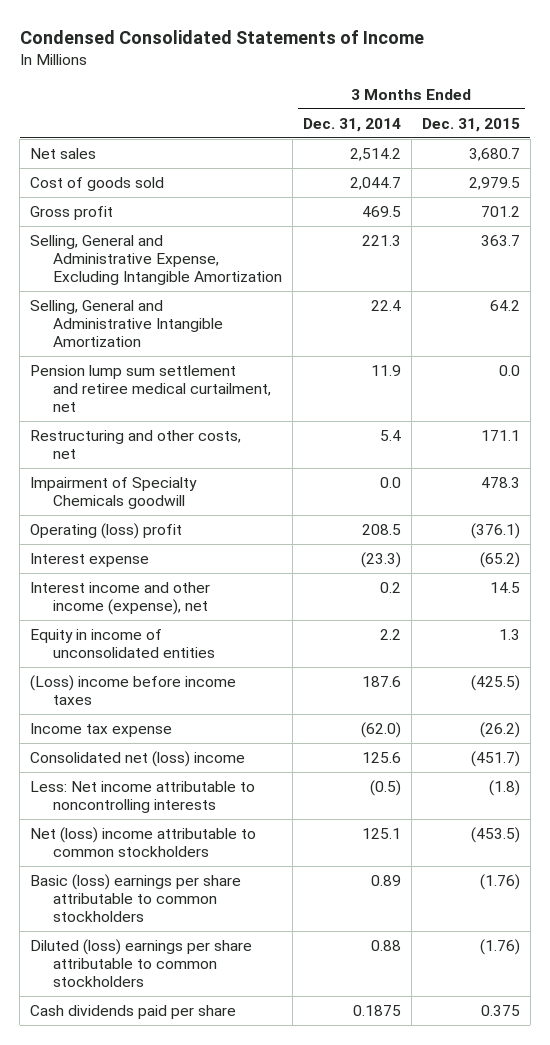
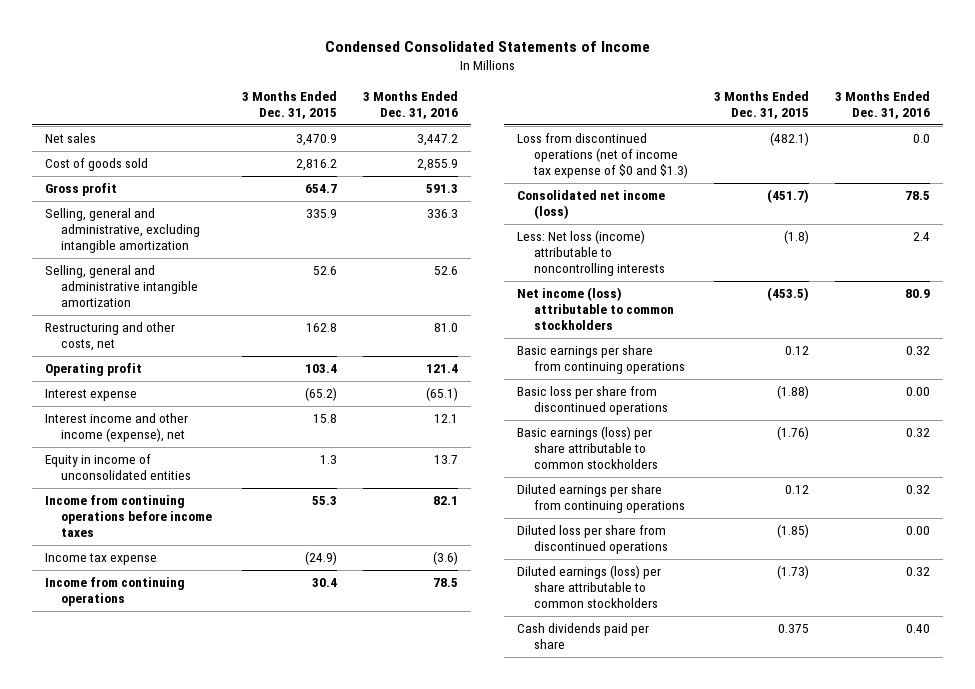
- | 3 Months Ended Dec. 31, 2014 | 3 Months Ended Dec. 31, 2015
+ | 3 Months Ended Dec. 31, 2015 | 3 Months Ended Dec. 31, 2016
- Net sales | 2,514.2 | 3,680.7
- Cost of goods sold | 2,044.7 | 2,979.5
- Gross profit | 469.5 | 701.2
- Selling, General and Administrative Expense, Excluding Intangible Amortization | 221.3 | 363.7
- Selling, General and Administrative Intangible Amortization | 22.4 | 64.2
- Pension lump sum settlement and retiree medical curtailment, net | 11.9 | 0.0
- Restructuring and other costs, net | 5.4 | 171.1
- Impairment of Specialty Chemicals goodwill | 0.0 | 478.3
- Operating (loss) profit | 208.5 | (376.1)
+ Net sales | 3,470.9 | 3,447.2
+ Cost of goods sold | 2,816.2 | 2,855.9
+ Gross profit | 654.7 | 591.3
+ Selling, general and administrative, excluding intangible amortization | 335.9 | 336.3
+ Selling, general and administrative intangible amortization | 52.6 | 52.6
+ Restructuring and other costs, net | 162.8 | 81.0
+ Operating profit | 103.4 | 121.4
- Interest income and other income (expense), net | 0.2 | 14.5
+ Interest income and other income (expense), net | 15.8 | 12.1
- (Loss) income before income taxes | 187.6 | (425.5)
- Income tax expense | (62.0) | (26.2)
- Consolidated net (loss) income | 125.6 | (451.7)
- Less: Net income attributable to noncontrolling interests | (0.5) | (1.8)
- Net (loss) income attributable to common stockholders | 125.1 | (453.5)
- Basic (loss) earnings per share attributable to common stockholders | 0.89 | (1.76)
- Diluted (loss) earnings per share attributable to common stockholders | 0.88 | (1.76)
+ Income from continuing operations before income taxes | 55.3 | 82.1
+ Income tax expense | (24.9) | (3.6)
+ Income from continuing operations | 30.4 | 78.5
+ Loss from discontinued operations (net of income tax expense of $0 and $1.3) | (482.1) | 0.0
+ Consolidated net income (loss) | (451.7) | 78.5
+ Less: Net loss (income) attributable to noncontrolling interests | (1.8) | 2.4
+ Net income (loss) attributable to common stockholders | (453.5) | 80.9
+ Basic earnings per share from continuing operations | 0.12 | 0.32
+ Basic loss per share from discontinued operations | (1.88) | 0.00
+ Basic earnings (loss) per share attributable to common stockholders | (1.76) | 0.32
+ Diluted earnings per share from continuing operations | 0.12 | 0.32
+ Diluted loss per share from discontinued operations | (1.85) | 0.00
+ Diluted earnings (loss) per share attributable to common stockholders | (1.73) | 0.32

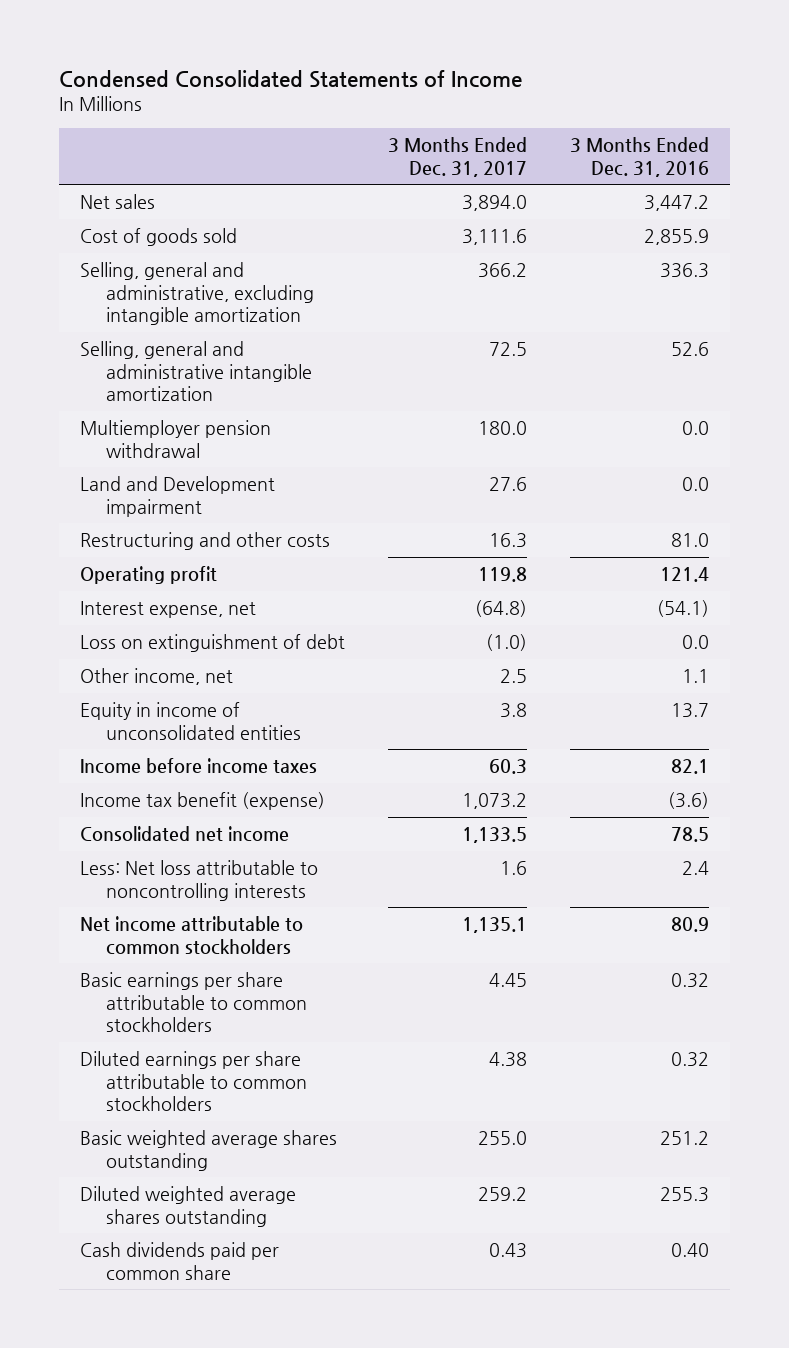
- | 3 Months Ended Dec. 31, 2015 | 3 Months Ended Dec. 31, 2016
+ | 3 Months Ended Dec. 31, 2017 | 3 Months Ended Dec. 31, 2016
- Gross profit | 654.7 | 591.3
- Restructuring and other costs, net | 162.8 | 81.0
+ Multiemployer pension withdrawal | 180.0 | 0.0
+ Land and Development impairment | 27.6 | 0.0
+ Restructuring and other costs | 16.3 | 81.0
- Interest expense | (65.2) | (65.1)
- Interest income and other income (expense), net | 15.8 | 12.1
+ Interest expense, net | (64.8) | (54.1)
+ Loss on extinguishment of debt | (1.0) | 0.0
+ Other income, net | 2.5 | 1.1
- Income from continuing operations before income taxes | 55.3 | 82.1
- Income tax expense | (24.9) | (3.6)
- Income from continuing operations | 30.4 | 78.5
- Loss from discontinued operations (net of income tax expense of $0 and $1.3) | (482.1) | 0.0
- Consolidated net income (loss) | (451.7) | 78.5
- Less: Net loss (income) attributable to noncontrolling interests | (1.8) | 2.4
- Net income (loss) attributable to common stockholders | (453.5) | 80.9
- Basic earnings per share from continuing operations | 0.12 | 0.32
- Basic loss per share from discontinued operations | (1.88) | 0.00
- Basic earnings (loss) per share attributable to common stockholders | (1.76) | 0.32
- Diluted earnings per share from continuing operations | 0.12 | 0.32
- Diluted loss per share from discontinued operations | (1.85) | 0.00
- Diluted earnings (loss) per share attributable to common stockholders | (1.73) | 0.32
- Cash dividends paid per share | 0.375 | 0.40
+ Income before income taxes | 60.3 | 82.1
+ Income tax benefit (expense) | 1,073.2 | (3.6)
+ Consolidated net income | 1,133.5 | 78.5
+ Less: Net loss attributable to noncontrolling interests | 1.6 | 2.4
+ Net income attributable to common stockholders | 1,135.1 | 80.9
+ Basic earnings per share attributable to common stockholders | 4.45 | 0.32
+ Diluted earnings per share attributable to common stockholders | 4.38 | 0.32
+ Basic weighted average shares outstanding | 255.0 | 251.2
+ Diluted weighted average shares outstanding | 259.2 | 255.3
+ Cash dividends paid per common share | 0.43 | 0.40

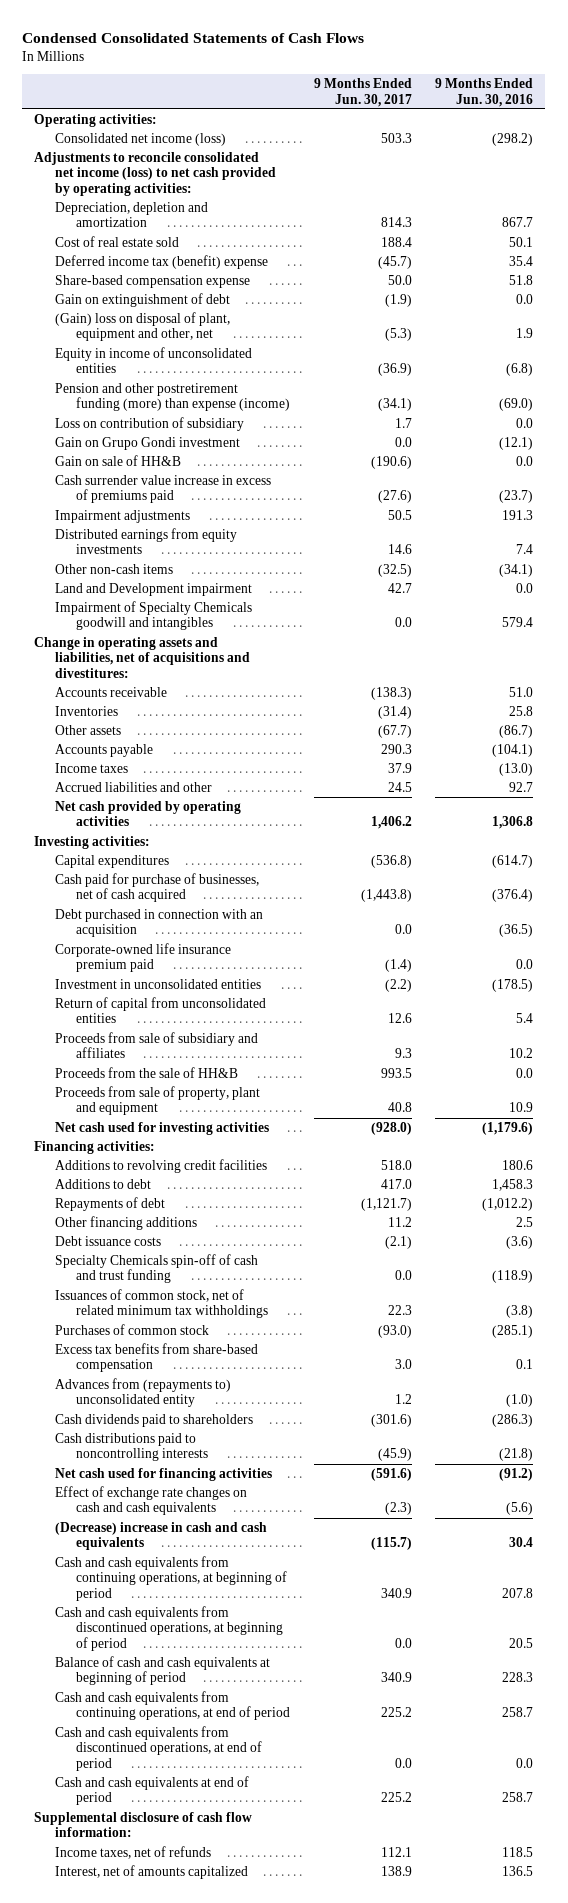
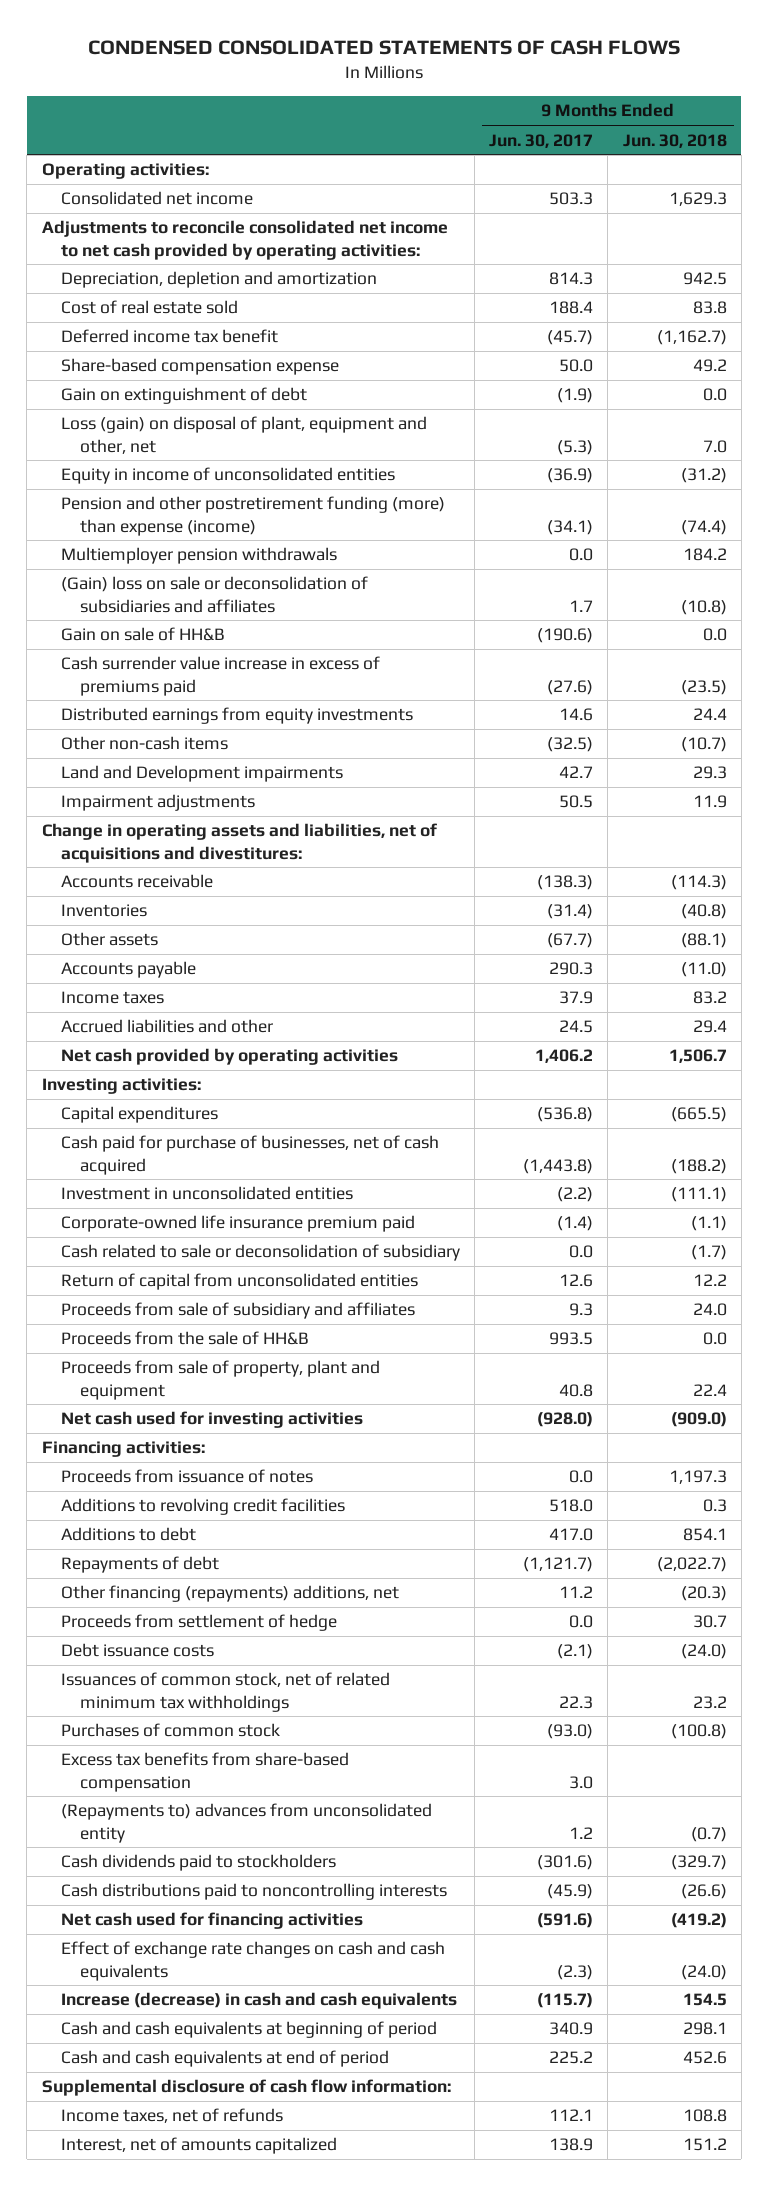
- Condensed Consolidated Statements of Cash Flows
+ CONDENSED CONSOLIDATED STATEMENTS OF CASH FLOWS
- | 9 Months Ended Jun. 30, 2017 | 9 Months Ended Jun. 30, 2016
+ | 9 Months Ended Jun. 30, 2017 | 9 Months Ended Jun. 30, 2018
- Consolidated net income (loss) | 503.3 | (298.2)
- Adjustments to reconcile consolidated net income (loss) to net cash provided by operating activities:
+ Consolidated net income | 503.3 | 1,629.3
+ Adjustments to reconcile consolidated net income to net cash provided by operating activities:
- Deferred income tax (benefit) expense | (45.7) | 35.4
+ Deferred income tax benefit | (45.7) | (1,162.7)
- (Gain) loss on disposal of plant, equipment and other, net | (5.3) | 1.9
+ Loss (gain) on disposal of plant, equipment and other, net | (5.3) | 7.0
- Loss on contribution of subsidiary | 1.7 | 0.0
- Gain on Grupo Gondi investment | 0.0 | (12.1)
+ Multiemployer pension withdrawals | 0.0 | 184.2
+ (Gain) loss on sale or deconsolidation of subsidiaries and affiliates | 1.7 | (10.8)
- Land and Development impairment | 42.7 | 0.0
- Impairment of Specialty Chemicals goodwill and intangibles | 0.0 | 579.4
+ Land and Development impairments | 42.7 | 29.3
moved down: Impairment adjustments | 50.5 | 11.9
- Debt purchased in connection with an acquisition | 0.0 | (36.5)
moved down: Corporate-owned life insurance premium paid | (1.4) | (1.1)
+ Cash related to sale or deconsolidation of subsidiary | 0.0 | (1.7)
+ Proceeds from issuance of notes | 0.0 | 1,197.3
- Other financing additions | 11.2 | 2.5
+ Other financing (repayments) additions, net | 11.2 | (20.3)
+ Proceeds from settlement of hedge | 0.0 | 30.7
- Specialty Chemicals spin-off of cash and trust funding | 0.0 | (118.9)
- Advances from (repayments to) unconsolidated entity | 1.2 | (1.0)
- Cash dividends paid to shareholders | (301.6) | (286.3)
+ (Repayments to) advances from unconsolidated entity | 1.2 | (0.7)
+ Cash dividends paid to stockholders | (301.6) | (329.7)
- (Decrease) increase in cash and cash equivalents | (115.7) | 30.4
- Cash and cash equivalents from continuing operations, at beginning of period | 340.9 | 207.8
- Cash and cash equivalents from discontinued operations, at beginning of period | 0.0 | 20.5
- Balance of cash and cash equivalents at beginning of period | 340.9 | 228.3
- Cash and cash equivalents from continuing operations, at end of period | 225.2 | 258.7
- Cash and cash equivalents from discontinued operations, at end of period | 0.0 | 0.0
+ Increase (decrease) in cash and cash equivalents | (115.7) | 154.5
+ Cash and cash equivalents at beginning of period | 340.9 | 298.1

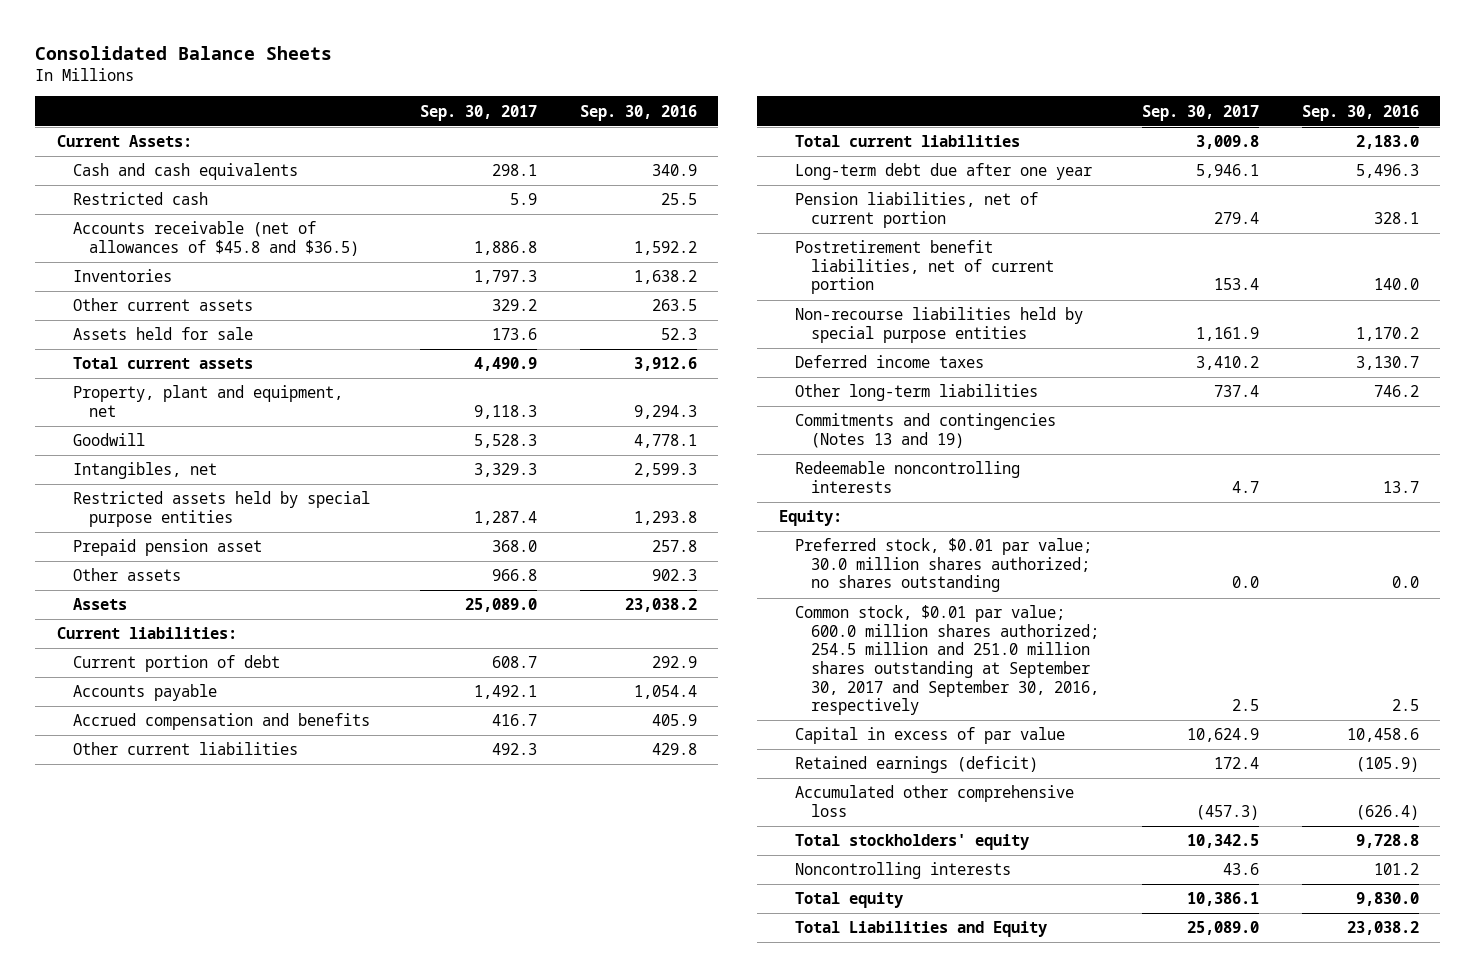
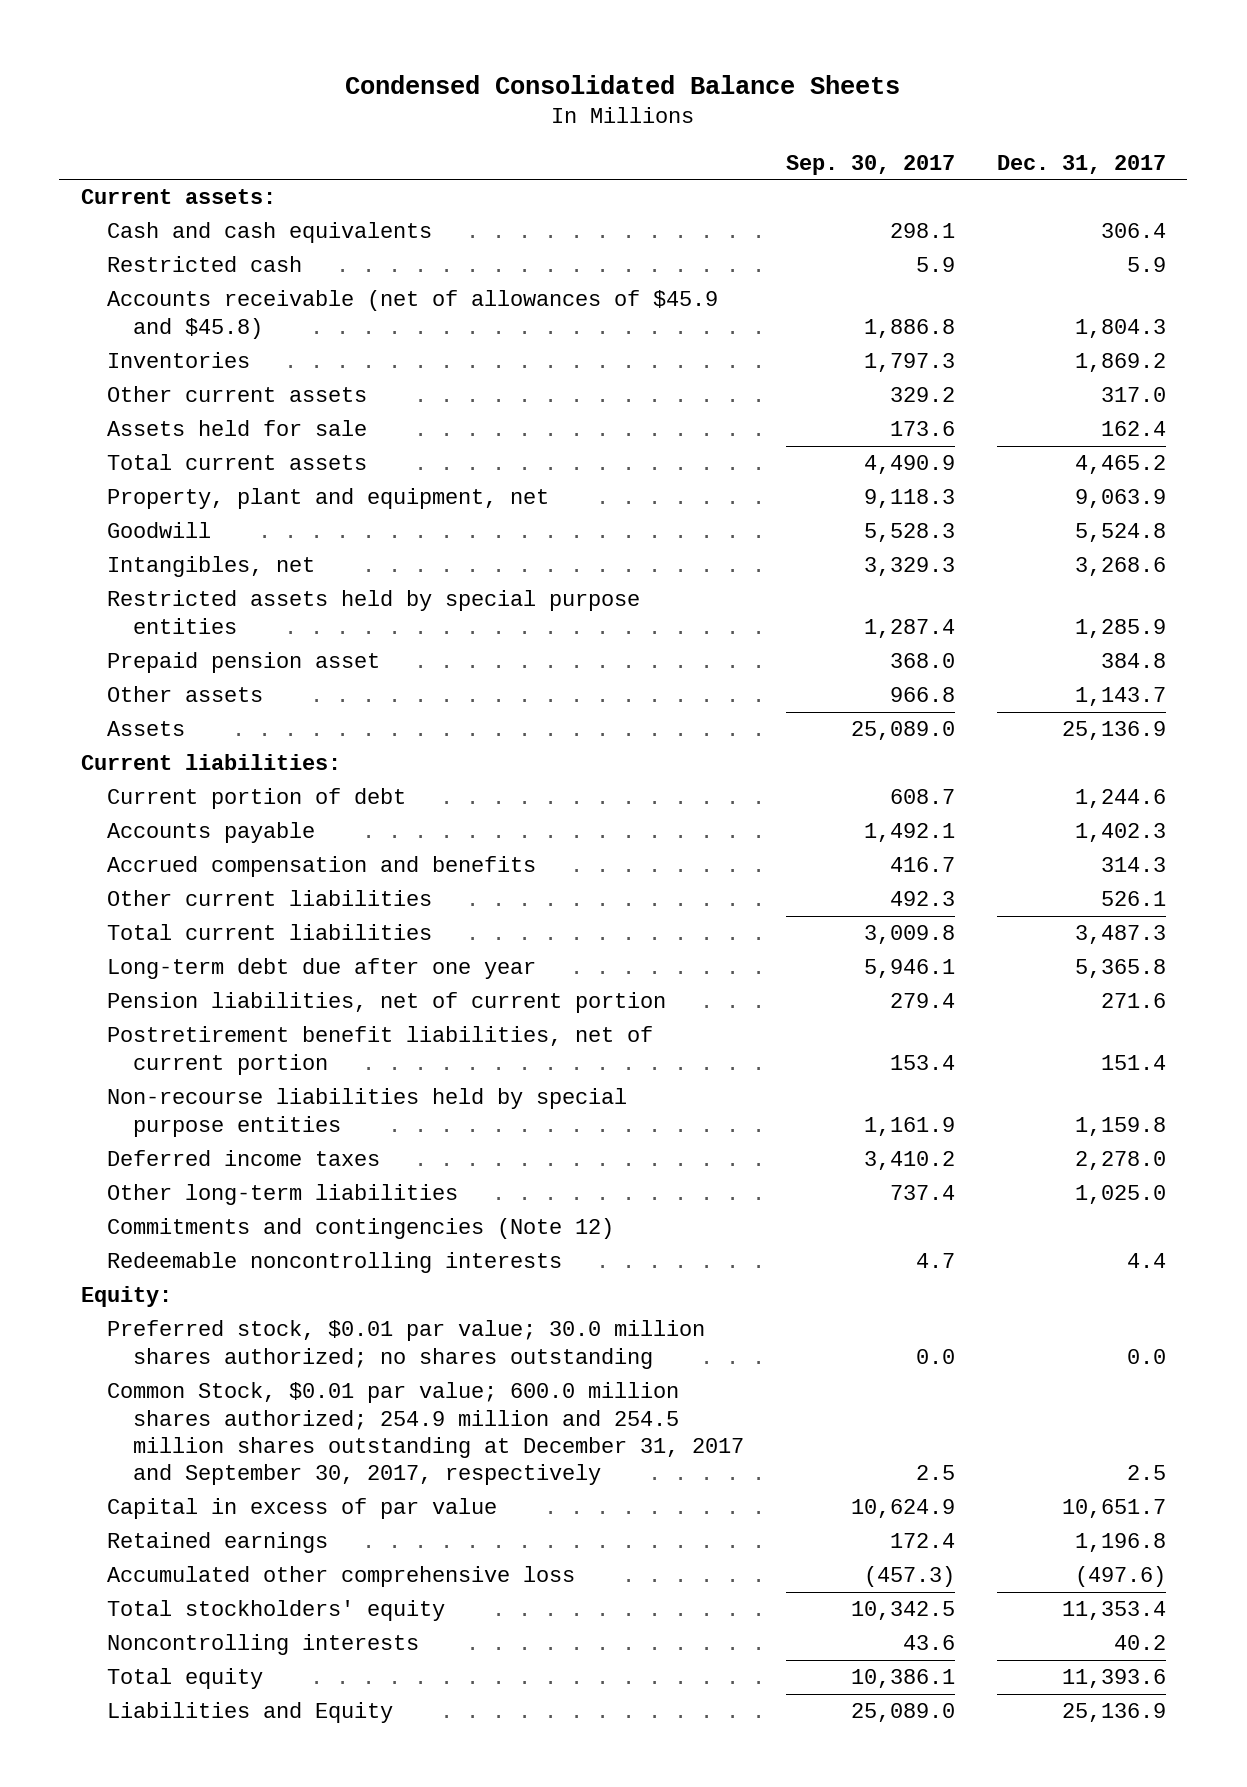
- Consolidated Balance Sheets
+ Condensed Consolidated Balance Sheets
- | Sep. 30, 2017 | Sep. 30, 2016
+ | Sep. 30, 2017 | Dec. 31, 2017
- Current Assets:
+ Current assets:
- Accounts receivable (net of allowances of $45.8 and $36.5) | 1,886.8 | 1,592.2
+ Accounts receivable (net of allowances of $45.9 and $45.8) | 1,886.8 | 1,804.3
- Commitments and contingencies (Notes 13 and 19)
+ Commitments and contingencies (Note 12)
- Common stock, $0.01 par value; 600.0 million shares authorized; 254.5 million and 251.0 million shares outstanding at September 30, 2017 and September 30, 2016, respectively | 2.5 | 2.5
+ Common Stock, $0.01 par value; 600.0 million shares authorized; 254.9 million and 254.5 million shares outstanding at December 31, 2017 and September 30, 2017, respectively | 2.5 | 2.5
- Retained earnings (deficit) | 172.4 | (105.9)
+ Retained earnings | 172.4 | 1,196.8
- Total Liabilities and Equity | 25,089.0 | 23,038.2
+ Liabilities and Equity | 25,089.0 | 25,136.9

